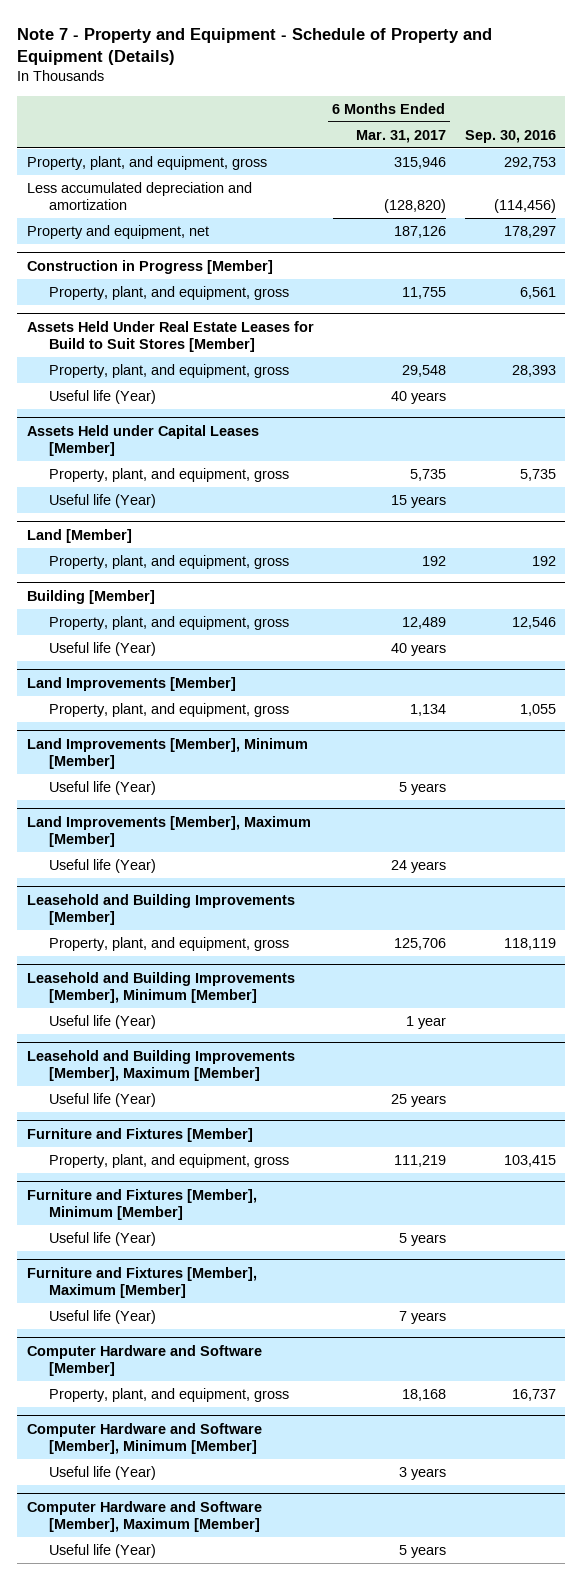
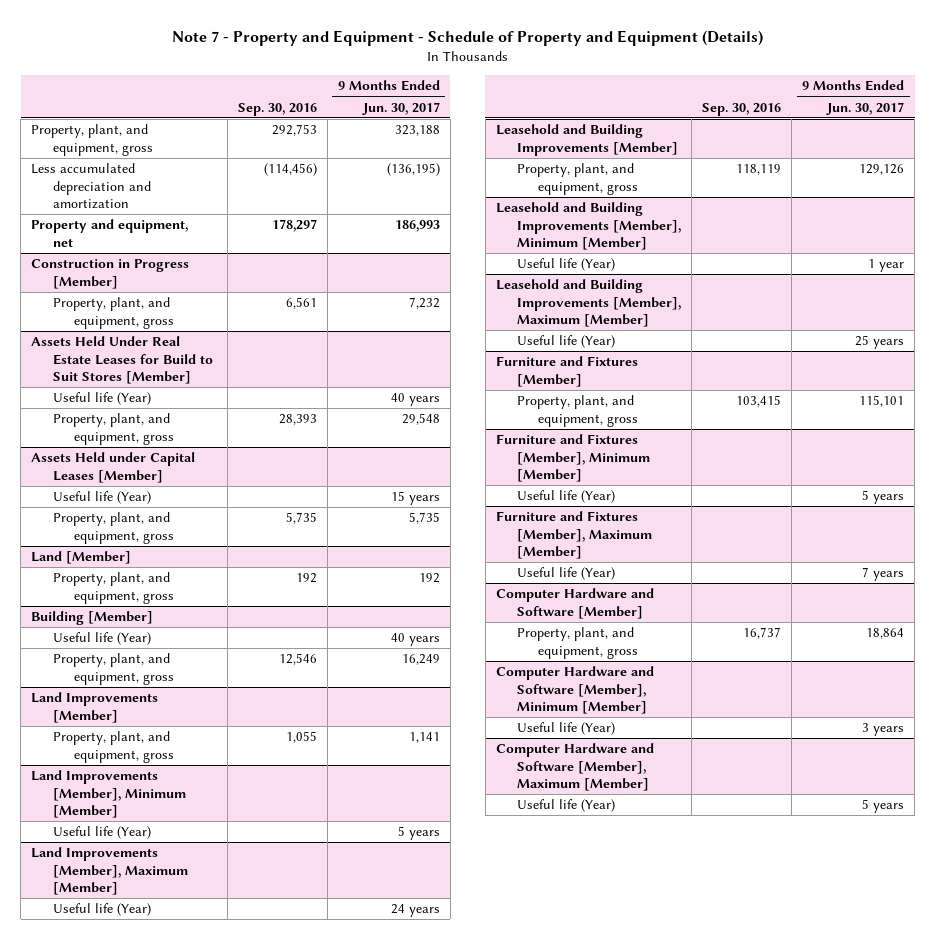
- | 6 Months Ended Mar. 31, 2017 | Sep. 30, 2016
+ | Sep. 30, 2016 | 9 Months Ended Jun. 30, 2017
@ Assets Held Under Real Estate Leases for Build to Suit Stores [Member]
moved down: Property, plant, and equipment, gross | 28,393 | 29,548
@ Assets Held under Capital Leases [Member]
moved down: Property, plant, and equipment, gross | 5,735 | 5,735
@ Building [Member]
moved down: Property, plant, and equipment, gross | 12,546 | 16,249

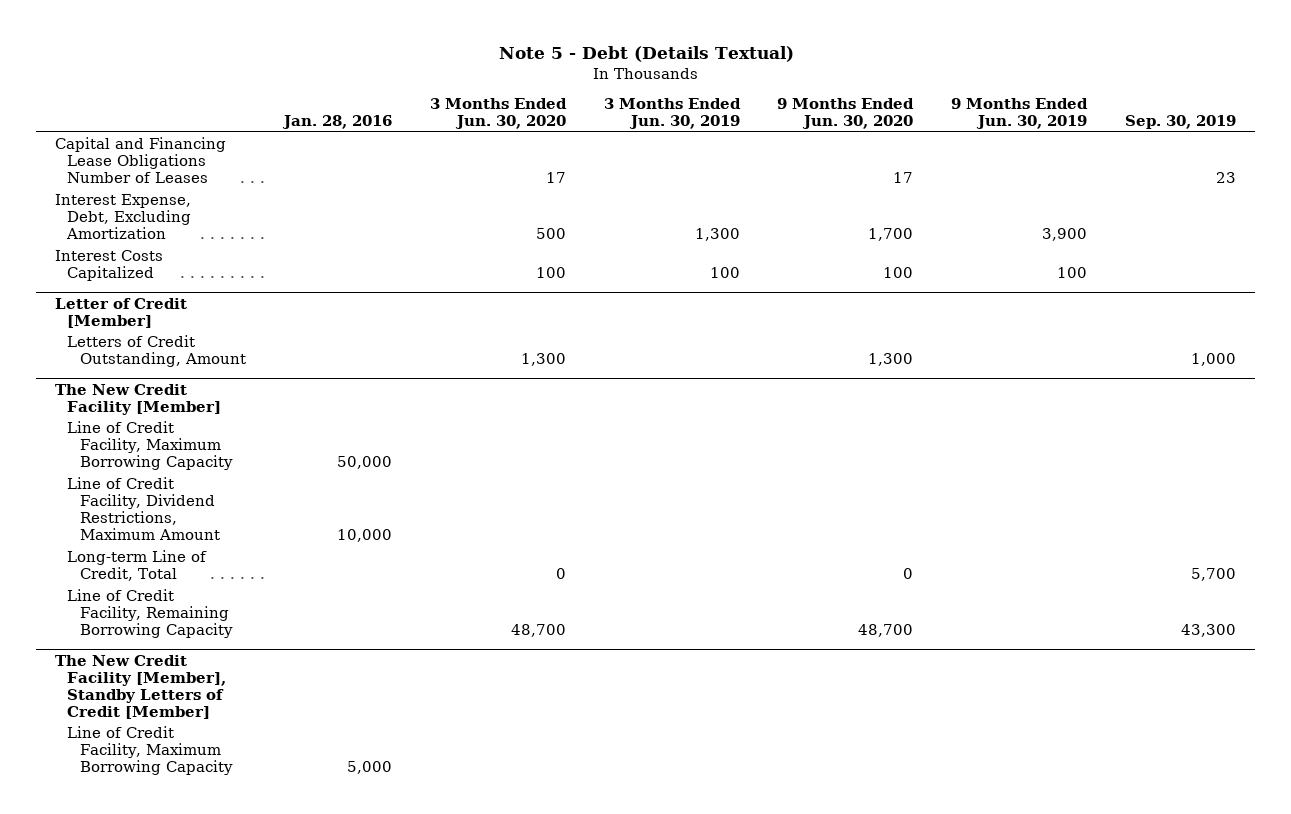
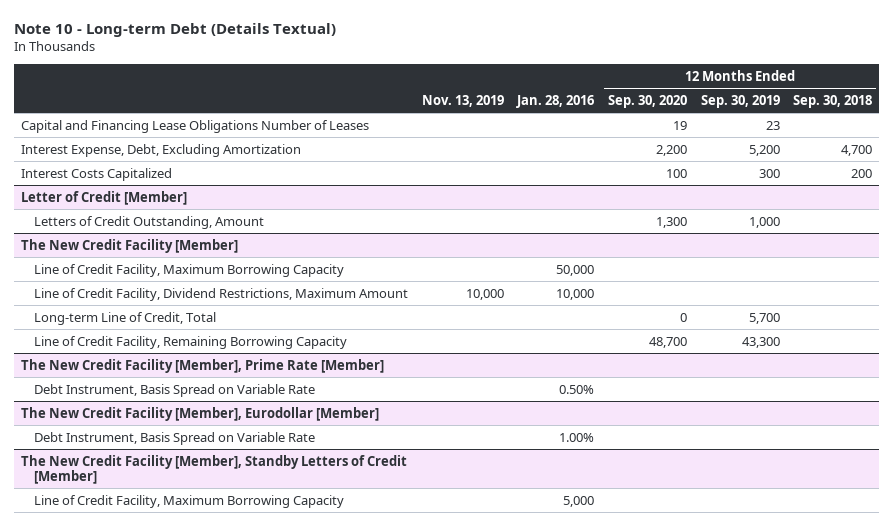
- Note 5 - Debt (Details Textual)
+ Note 10 - Long-term Debt (Details Textual)
- | Jan. 28, 2016 | 3 Months Ended Jun. 30, 2020 | 3 Months Ended Jun. 30, 2019 | 9 Months Ended Jun. 30, 2020 | 9 Months Ended Jun. 30, 2019 | Sep. 30, 2019
+ | Nov. 13, 2019 | Jan. 28, 2016 | 12 Months Ended Sep. 30, 2020 | 12 Months Ended Sep. 30, 2019 | 12 Months Ended Sep. 30, 2018
+ The New Credit Facility [Member], Prime Rate [Member]
+ Debt Instrument, Basis Spread on Variable Rate | | 0.50% | | |
+ The New Credit Facility [Member], Eurodollar [Member]
+ Debt Instrument, Basis Spread on Variable Rate | | 1.00% | | |

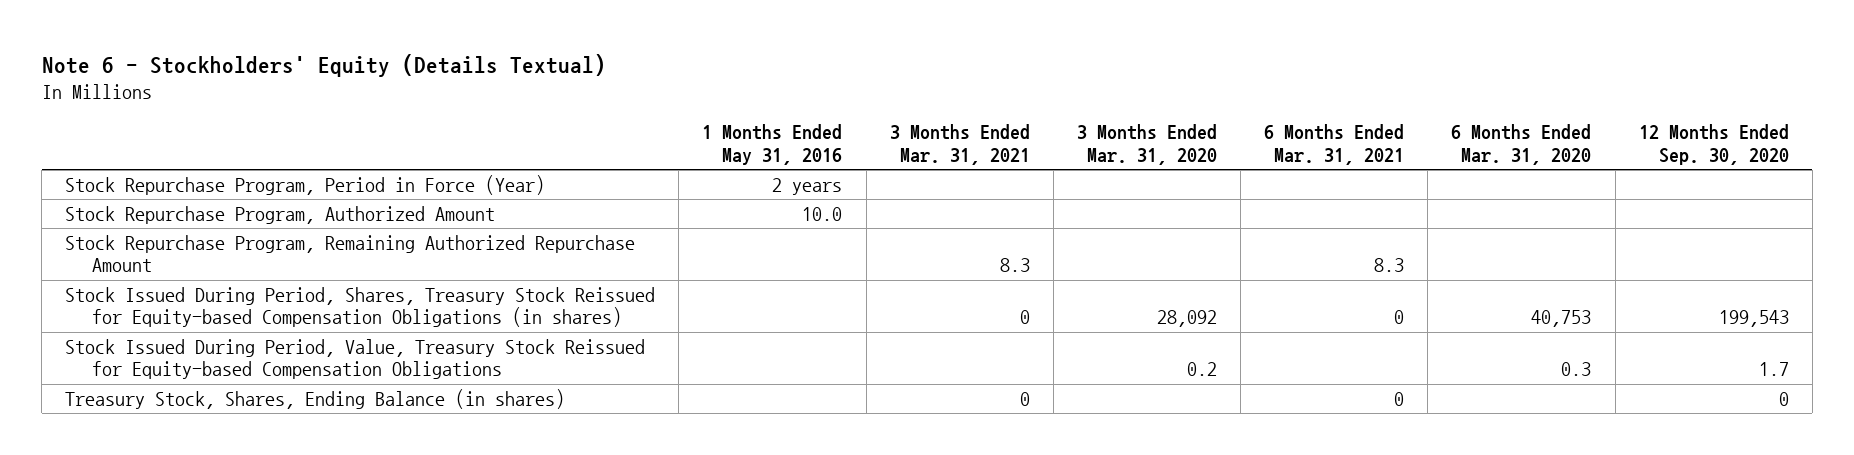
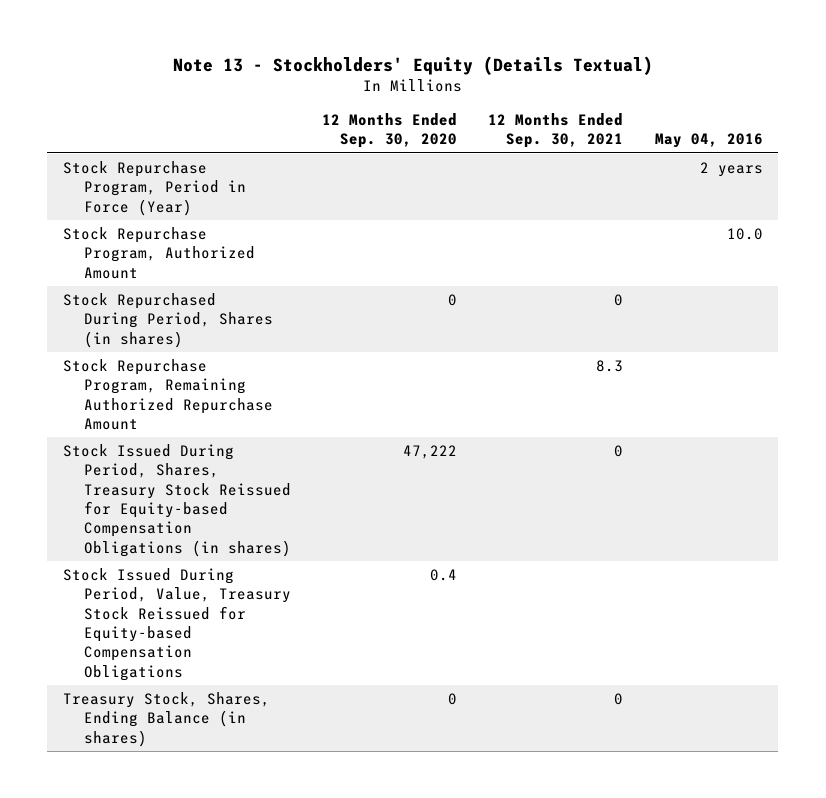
- Note 6 - Stockholders' Equity (Details Textual)
+ Note 13 - Stockholders' Equity (Details Textual)
- | 1 Months Ended May 31, 2016 | 3 Months Ended Mar. 31, 2021 | 3 Months Ended Mar. 31, 2020 | 6 Months Ended Mar. 31, 2021 | 6 Months Ended Mar. 31, 2020 | 12 Months Ended Sep. 30, 2020
+ | 12 Months Ended Sep. 30, 2020 | 12 Months Ended Sep. 30, 2021 | May 04, 2016
+ Stock Repurchased During Period, Shares (in shares) | 0 | 0 |
- Stock Issued During Period, Shares, Treasury Stock Reissued for Equity-based Compensation Obligations (in shares) | | 0 | 28,092 | 0 | 40,753 | 199,543
- Stock Issued During Period, Value, Treasury Stock Reissued for Equity-based Compensation Obligations | | | 0.2 | | 0.3 | 1.7
+ Stock Issued During Period, Shares, Treasury Stock Reissued for Equity-based Compensation Obligations (in shares) | 47,222 | 0 |
+ Stock Issued During Period, Value, Treasury Stock Reissued for Equity-based Compensation Obligations | 0.4 | |

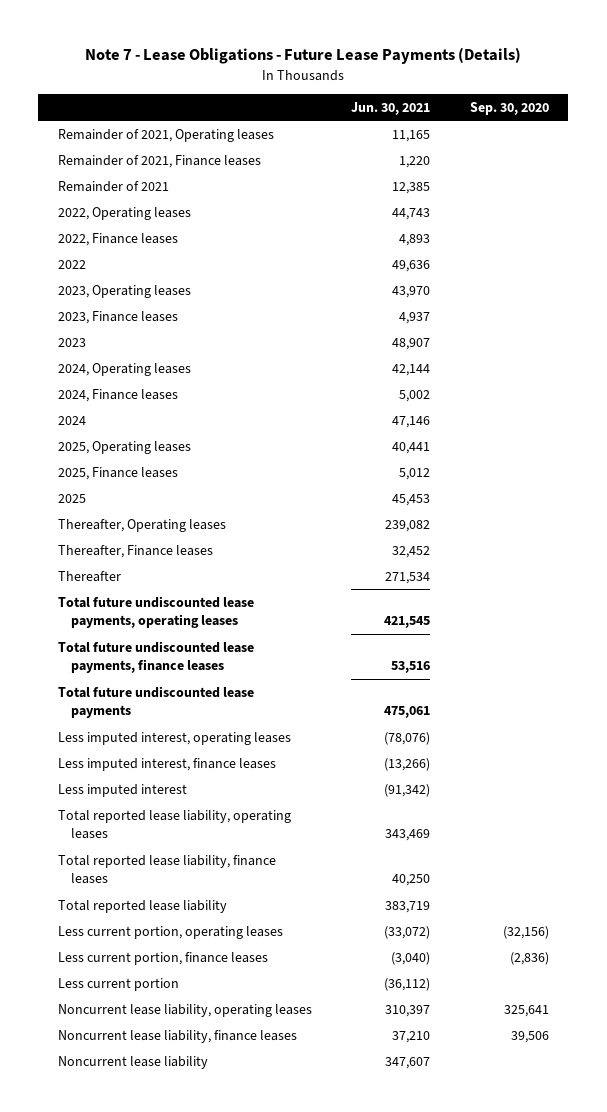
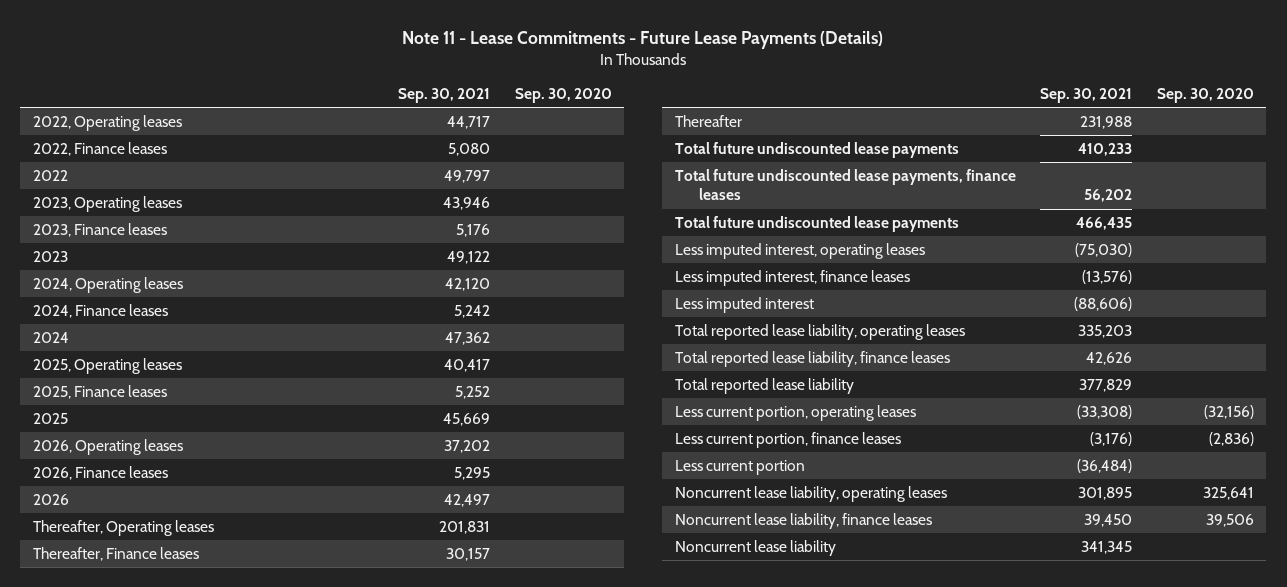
- Note 7 - Lease Obligations - Future Lease Payments (Details)
+ Note 11 - Lease Commitments - Future Lease Payments (Details)
- | Jun. 30, 2021 | Sep. 30, 2020
+ | Sep. 30, 2021 | Sep. 30, 2020
- Remainder of 2021, Operating leases | 11,165 |
- Remainder of 2021, Finance leases | 1,220 |
- Remainder of 2021 | 12,385 |
+ 2026, Operating leases | 37,202 |
+ 2026, Finance leases | 5,295 |
+ 2026 | 42,497 |
- Total future undiscounted lease payments, operating leases | 421,545 |
+ Total future undiscounted lease payments | 410,233 |

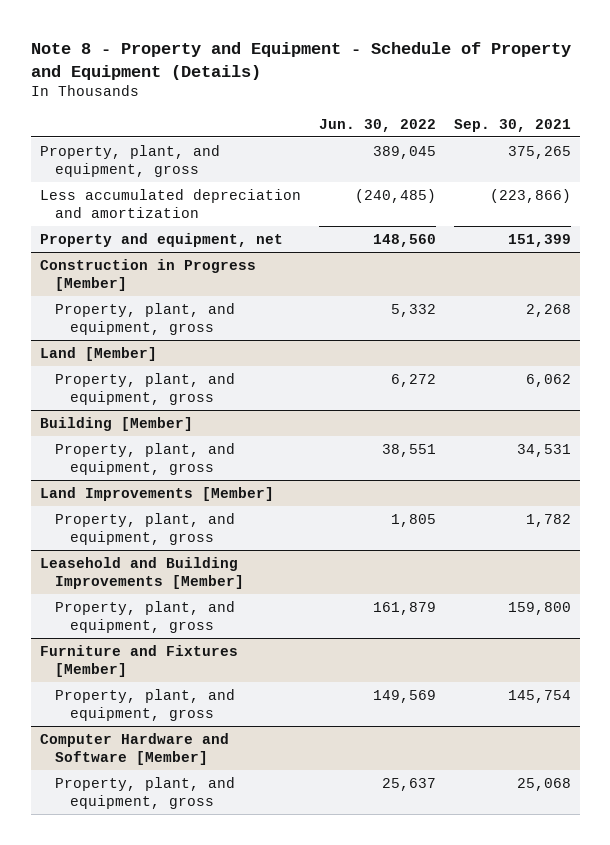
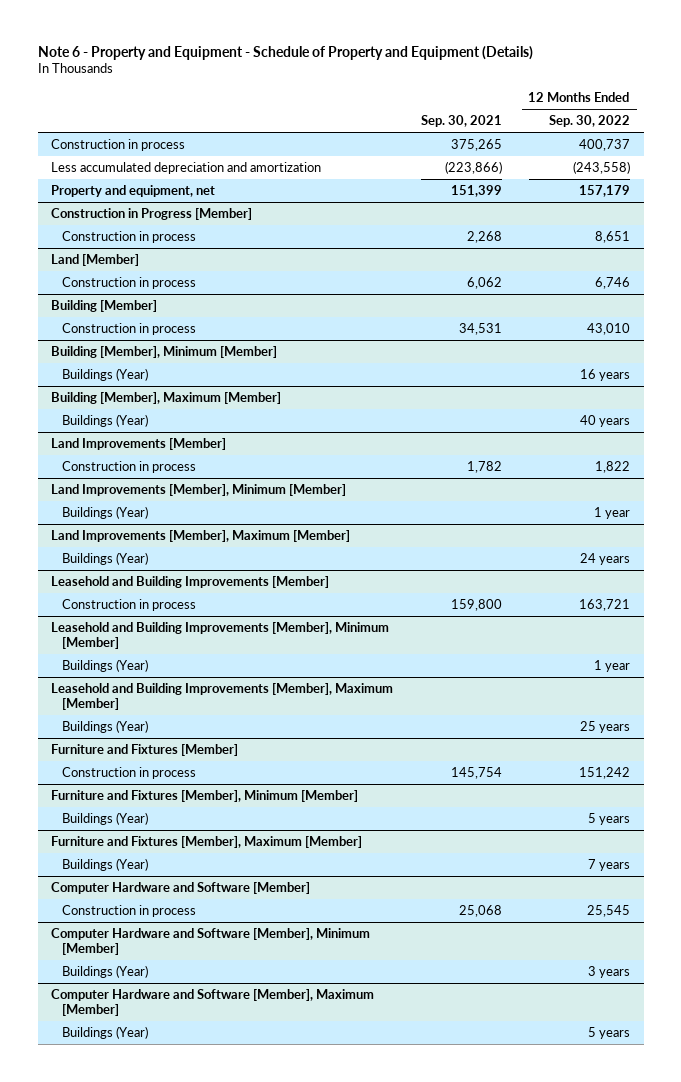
- Note 8 - Property and Equipment - Schedule of Property and Equipment (Details)
+ Note 6 - Property and Equipment - Schedule of Property and Equipment (Details)
- | Jun. 30, 2022 | Sep. 30, 2021
+ | Sep. 30, 2021 | 12 Months Ended Sep. 30, 2022
- Property, plant, and equipment, gross | 389,045 | 375,265
+ Construction in process | 375,265 | 400,737
@ Construction in Progress [Member]
- Property, plant, and equipment, gross | 5,332 | 2,268
+ Construction in process | 2,268 | 8,651
@ Land [Member]
- Property, plant, and equipment, gross | 6,272 | 6,062
+ Construction in process | 6,062 | 6,746
@ Building [Member]
- Property, plant, and equipment, gross | 38,551 | 34,531
+ Construction in process | 34,531 | 43,010
+ Building [Member], Minimum [Member]
+ Buildings (Year) | | 16 years
+ Building [Member], Maximum [Member]
+ Buildings (Year) | | 40 years
@ Land Improvements [Member]
- Property, plant, and equipment, gross | 1,805 | 1,782
+ Construction in process | 1,782 | 1,822
+ Land Improvements [Member], Minimum [Member]
+ Buildings (Year) | | 1 year
+ Land Improvements [Member], Maximum [Member]
+ Buildings (Year) | | 24 years
@ Leasehold and Building Improvements [Member]
- Property, plant, and equipment, gross | 161,879 | 159,800
+ Construction in process | 159,800 | 163,721
+ Leasehold and Building Improvements [Member], Minimum [Member]
+ Buildings (Year) | | 1 year
+ Leasehold and Building Improvements [Member], Maximum [Member]
+ Buildings (Year) | | 25 years
@ Furniture and Fixtures [Member]
- Property, plant, and equipment, gross | 149,569 | 145,754
+ Construction in process | 145,754 | 151,242
+ Furniture and Fixtures [Member], Minimum [Member]
+ Buildings (Year) | | 5 years
+ Furniture and Fixtures [Member], Maximum [Member]
+ Buildings (Year) | | 7 years
@ Computer Hardware and Software [Member]
- Property, plant, and equipment, gross | 25,637 | 25,068
+ Construction in process | 25,068 | 25,545
+ Computer Hardware and Software [Member], Minimum [Member]
+ Buildings (Year) | | 3 years
+ Computer Hardware and Software [Member], Maximum [Member]
+ Buildings (Year) | | 5 years

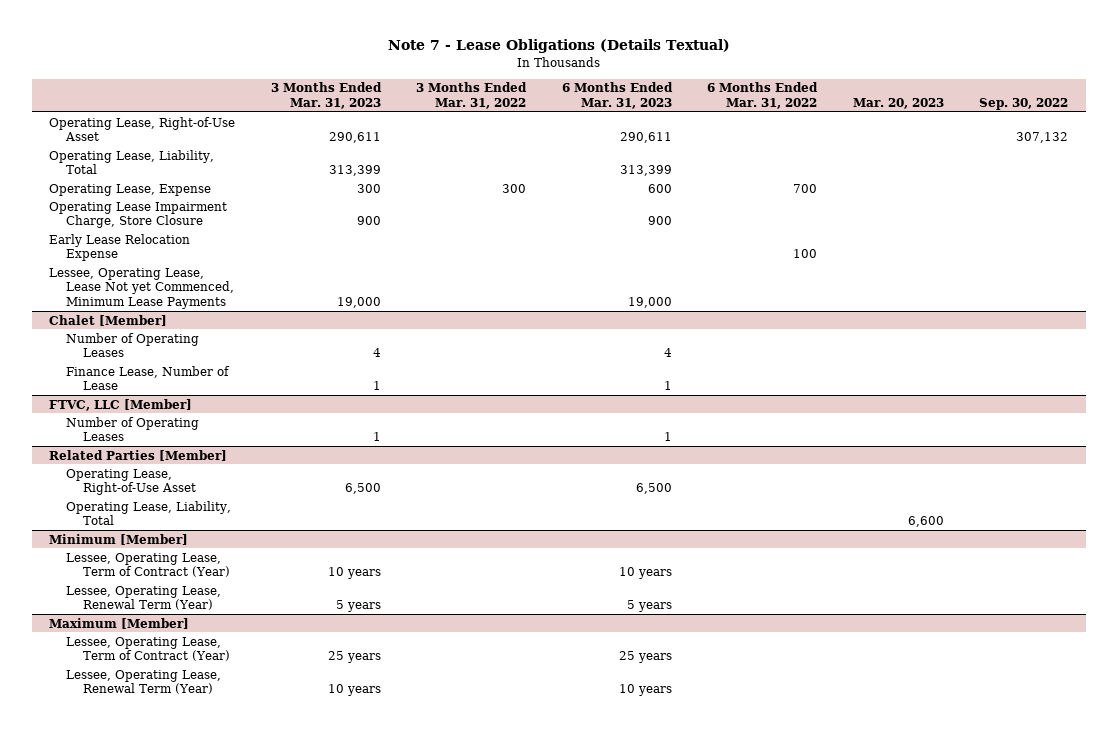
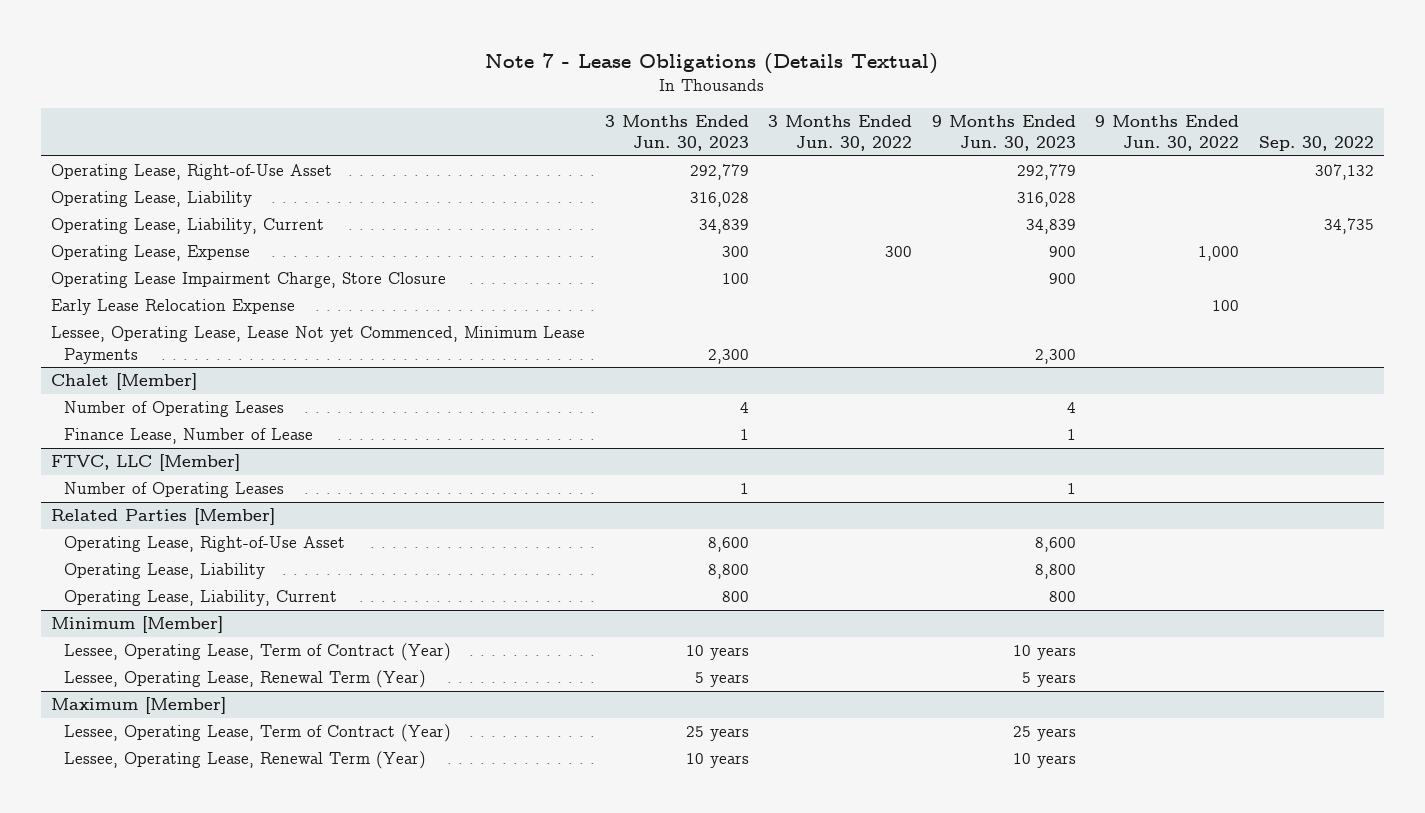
- | 3 Months Ended Mar. 31, 2023 | 3 Months Ended Mar. 31, 2022 | 6 Months Ended Mar. 31, 2023 | 6 Months Ended Mar. 31, 2022 | Mar. 20, 2023 | Sep. 30, 2022
+ | 3 Months Ended Jun. 30, 2023 | 3 Months Ended Jun. 30, 2022 | 9 Months Ended Jun. 30, 2023 | 9 Months Ended Jun. 30, 2022 | Sep. 30, 2022
- Operating Lease, Liability, Total | 313,399 | | 313,399 | | |
+ Operating Lease, Liability | 316,028 | | 316,028 | |
+ Operating Lease, Liability, Current | 34,839 | | 34,839 | | 34,735
@ Related Parties [Member]
- Operating Lease, Liability, Total | | | | | 6,600 |
+ Operating Lease, Liability | 8,800 | | 8,800 | |
+ Operating Lease, Liability, Current | 800 | | 800 | |

